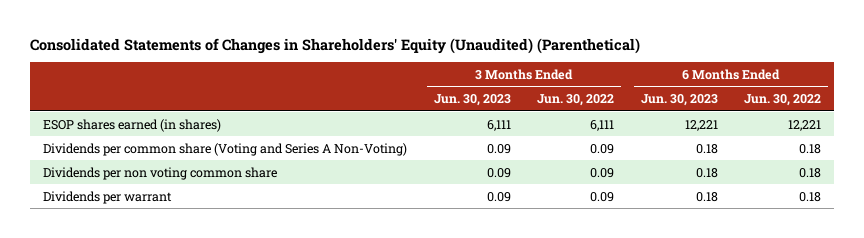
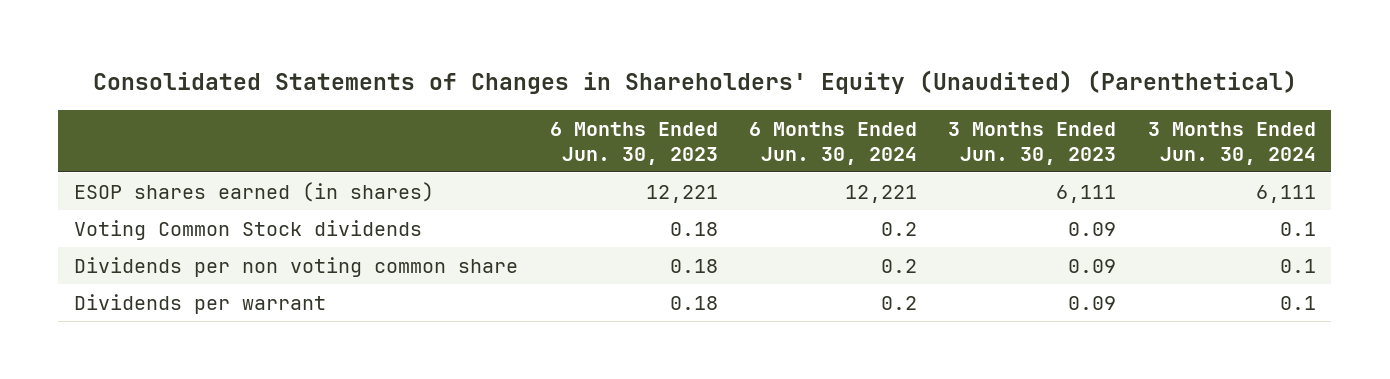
- | 3 Months Ended Jun. 30, 2023 | 3 Months Ended Jun. 30, 2022 | 6 Months Ended Jun. 30, 2023 | 6 Months Ended Jun. 30, 2022
+ | 6 Months Ended Jun. 30, 2023 | 6 Months Ended Jun. 30, 2024 | 3 Months Ended Jun. 30, 2023 | 3 Months Ended Jun. 30, 2024
- Dividends per common share (Voting and Series A Non-Voting) | 0.09 | 0.09 | 0.18 | 0.18
+ Voting Common Stock dividends | 0.18 | 0.2 | 0.09 | 0.1

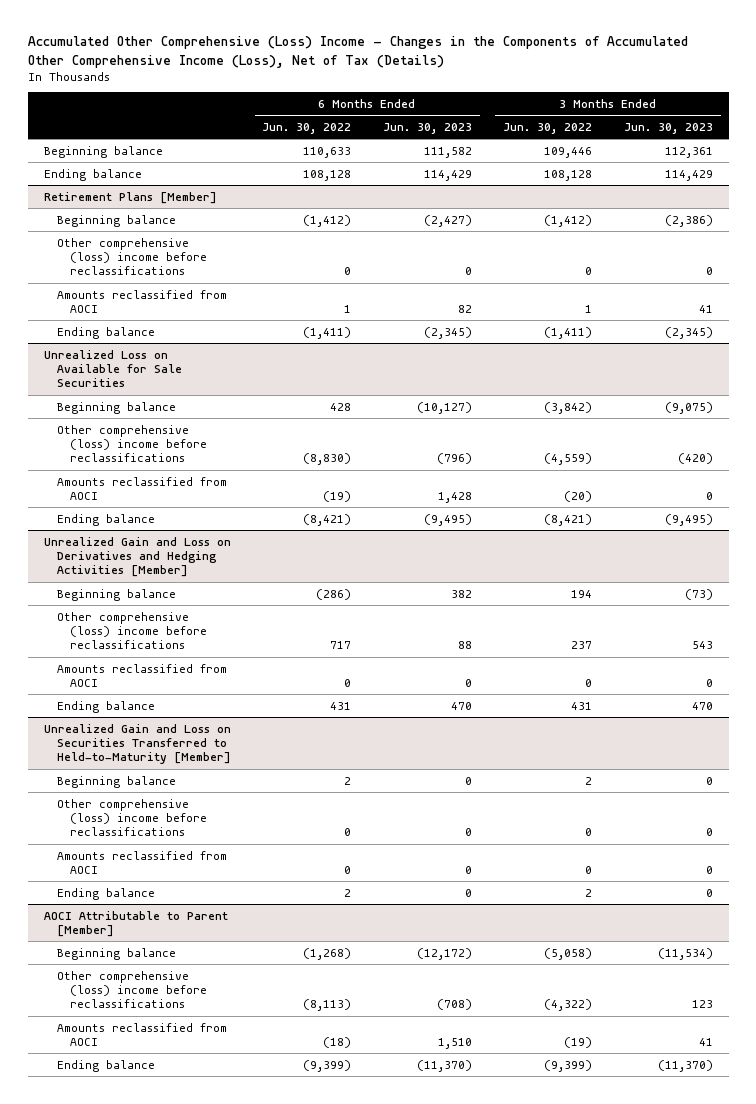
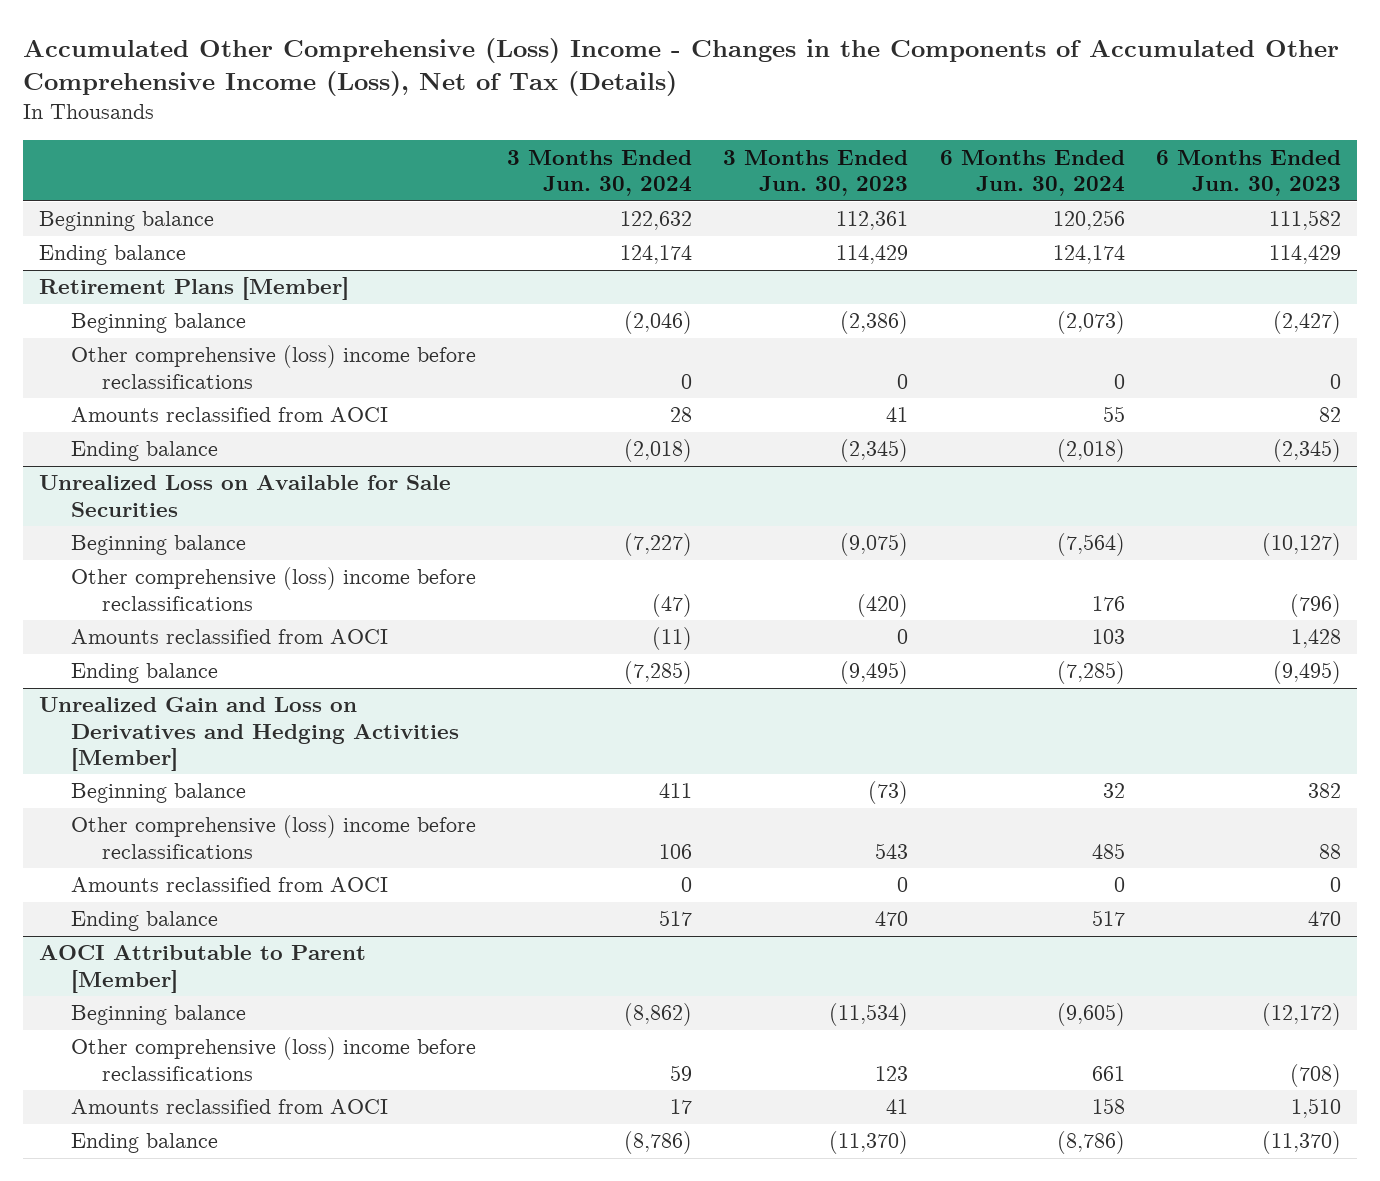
- | 6 Months Ended Jun. 30, 2022 | 6 Months Ended Jun. 30, 2023 | 3 Months Ended Jun. 30, 2022 | 3 Months Ended Jun. 30, 2023
+ | 3 Months Ended Jun. 30, 2024 | 3 Months Ended Jun. 30, 2023 | 6 Months Ended Jun. 30, 2024 | 6 Months Ended Jun. 30, 2023
- Unrealized Gain and Loss on Securities Transferred to Held-to-Maturity [Member]
- Beginning balance | 2 | 0 | 2 | 0
- Other comprehensive (loss) income before reclassifications | 0 | 0 | 0 | 0
- Amounts reclassified from AOCI | 0 | 0 | 0 | 0
- Ending balance | 2 | 0 | 2 | 0

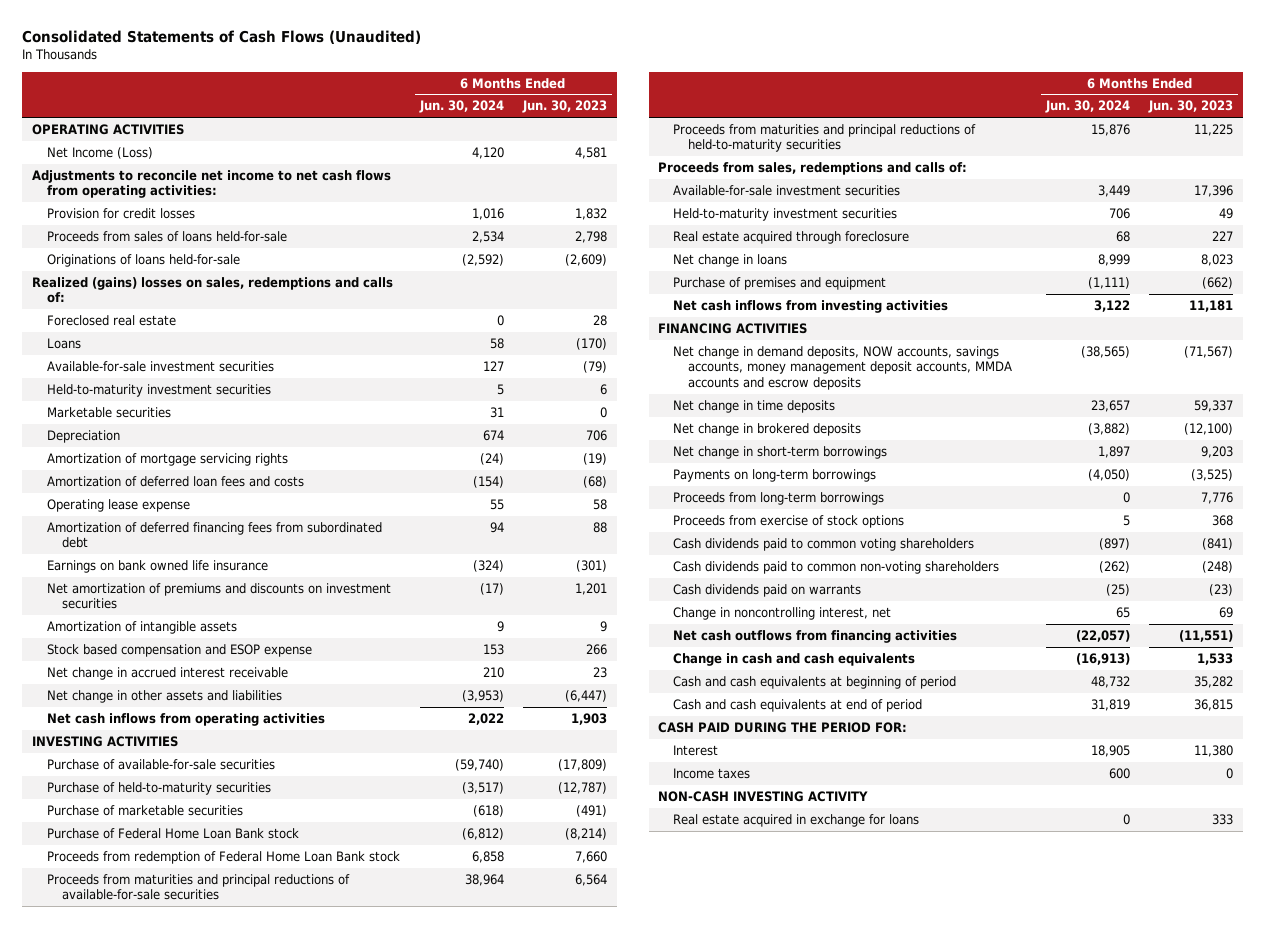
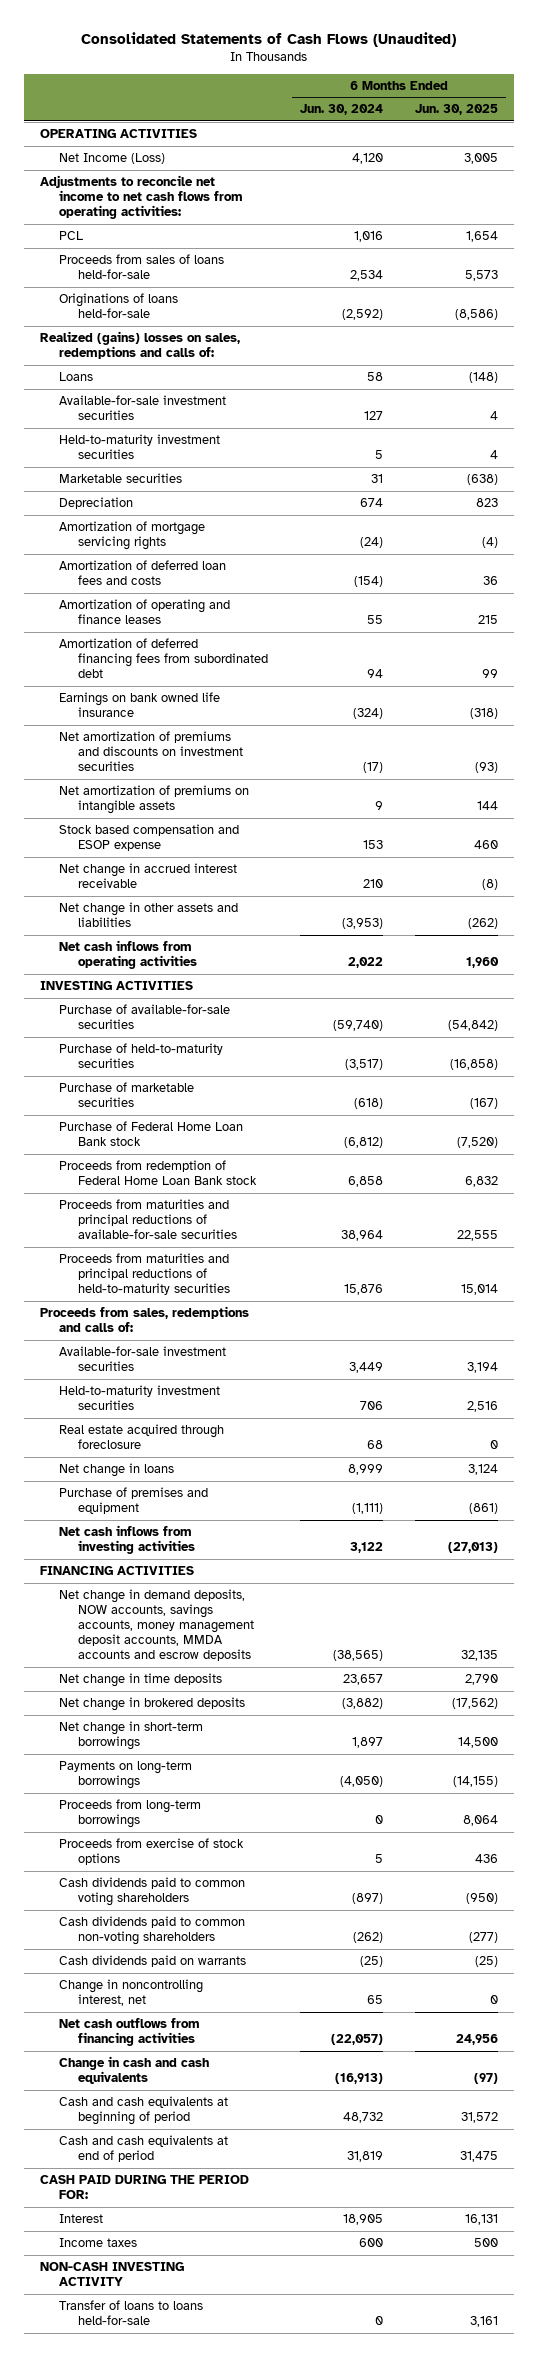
- | 6 Months Ended Jun. 30, 2024 | 6 Months Ended Jun. 30, 2023
+ | 6 Months Ended Jun. 30, 2024 | 6 Months Ended Jun. 30, 2025
- Provision for credit losses | 1,016 | 1,832
+ PCL | 1,016 | 1,654
- Foreclosed real estate | 0 | 28
- Operating lease expense | 55 | 58
+ Amortization of operating and finance leases | 55 | 215
- Amortization of intangible assets | 9 | 9
+ Net amortization of premiums on intangible assets | 9 | 144
- Real estate acquired in exchange for loans | 0 | 333
+ Transfer of loans to loans held-for-sale | 0 | 3,161

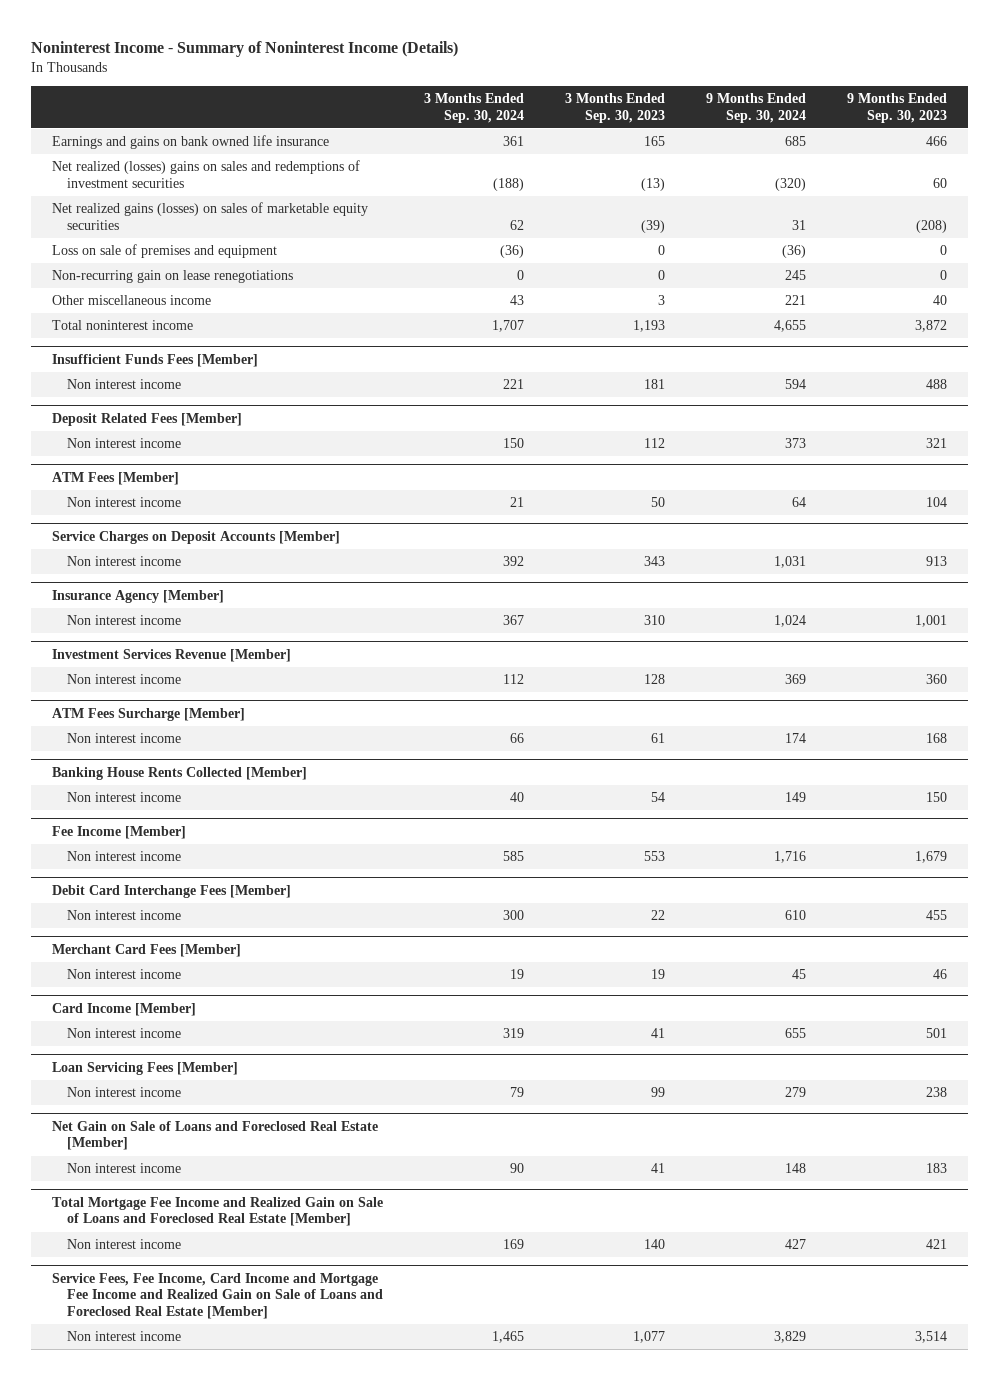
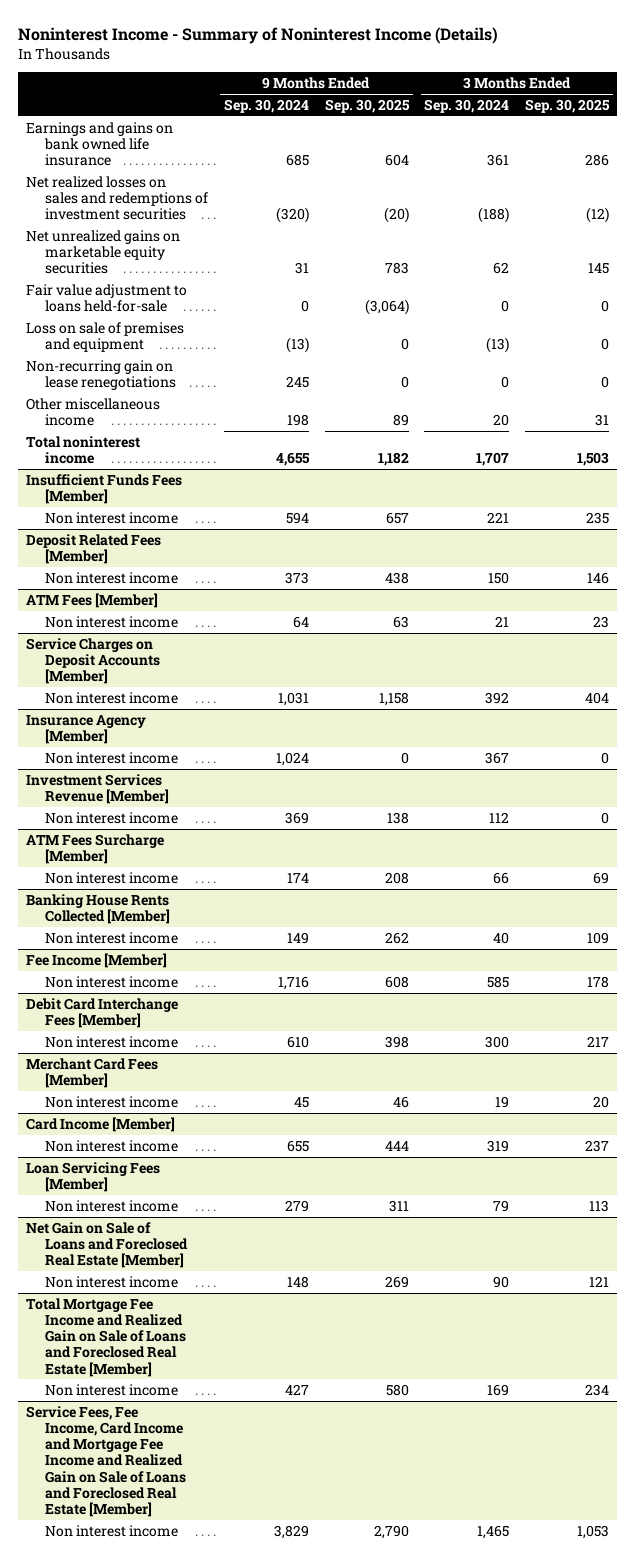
- | 3 Months Ended Sep. 30, 2024 | 3 Months Ended Sep. 30, 2023 | 9 Months Ended Sep. 30, 2024 | 9 Months Ended Sep. 30, 2023
+ | 9 Months Ended Sep. 30, 2024 | 9 Months Ended Sep. 30, 2025 | 3 Months Ended Sep. 30, 2024 | 3 Months Ended Sep. 30, 2025
- Net realized (losses) gains on sales and redemptions of investment securities | (188) | (13) | (320) | 60
- Net realized gains (losses) on sales of marketable equity securities | 62 | (39) | 31 | (208)
- Loss on sale of premises and equipment | (36) | 0 | (36) | 0
+ Net realized losses on sales and redemptions of investment securities | (320) | (20) | (188) | (12)
+ Net unrealized gains on marketable equity securities | 31 | 783 | 62 | 145
+ Fair value adjustment to loans held-for-sale | 0 | (3,064) | 0 | 0
+ Loss on sale of premises and equipment | (13) | 0 | (13) | 0
- Other miscellaneous income | 43 | 3 | 221 | 40
+ Other miscellaneous income | 198 | 89 | 20 | 31

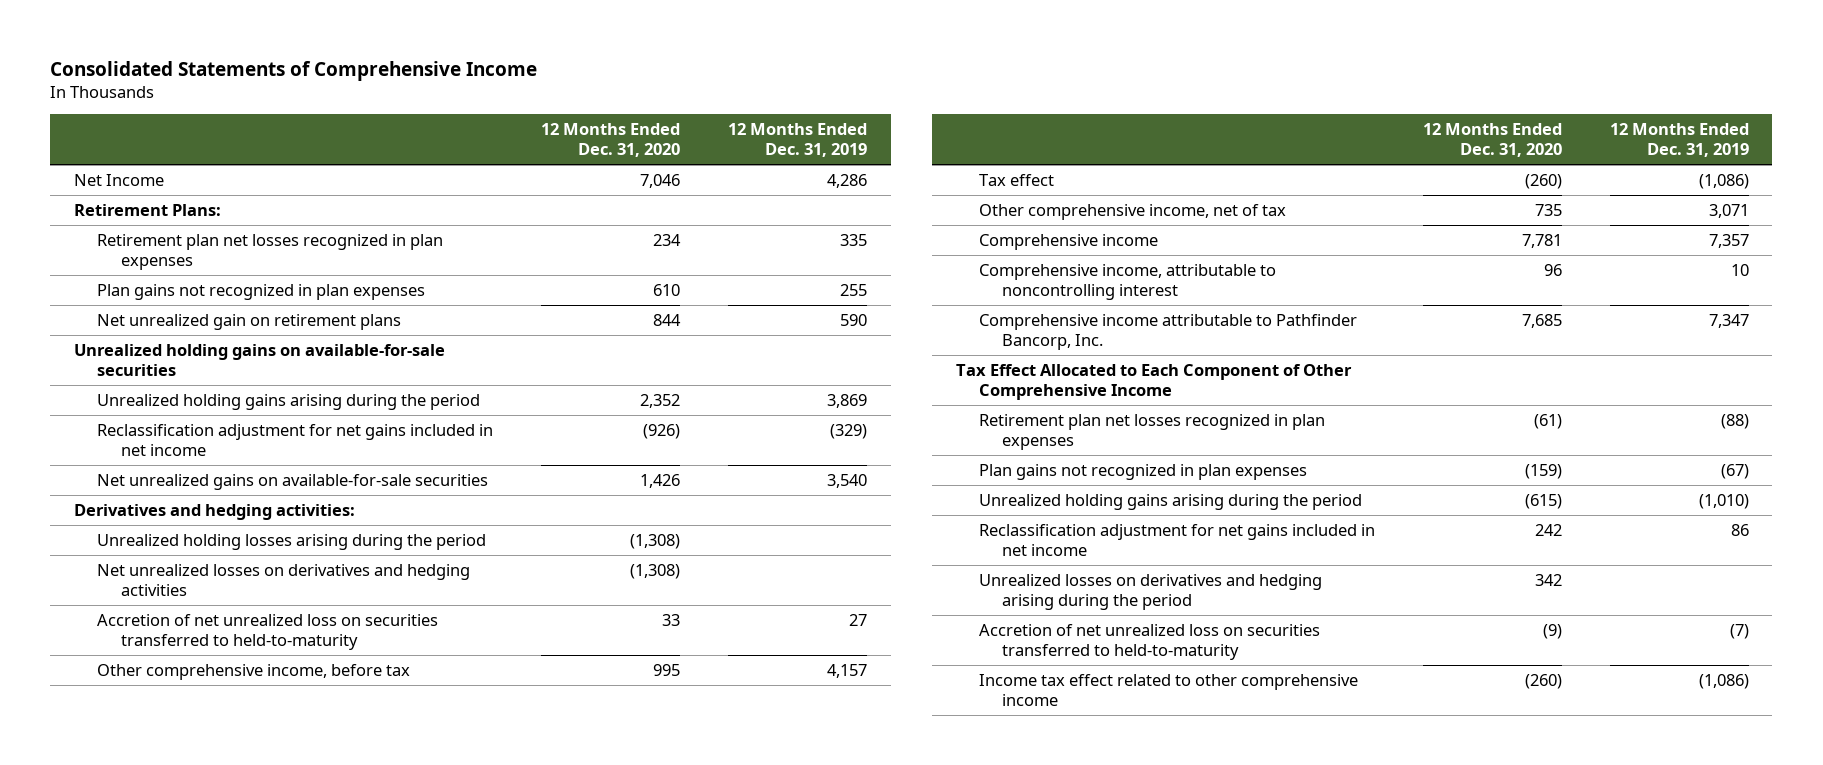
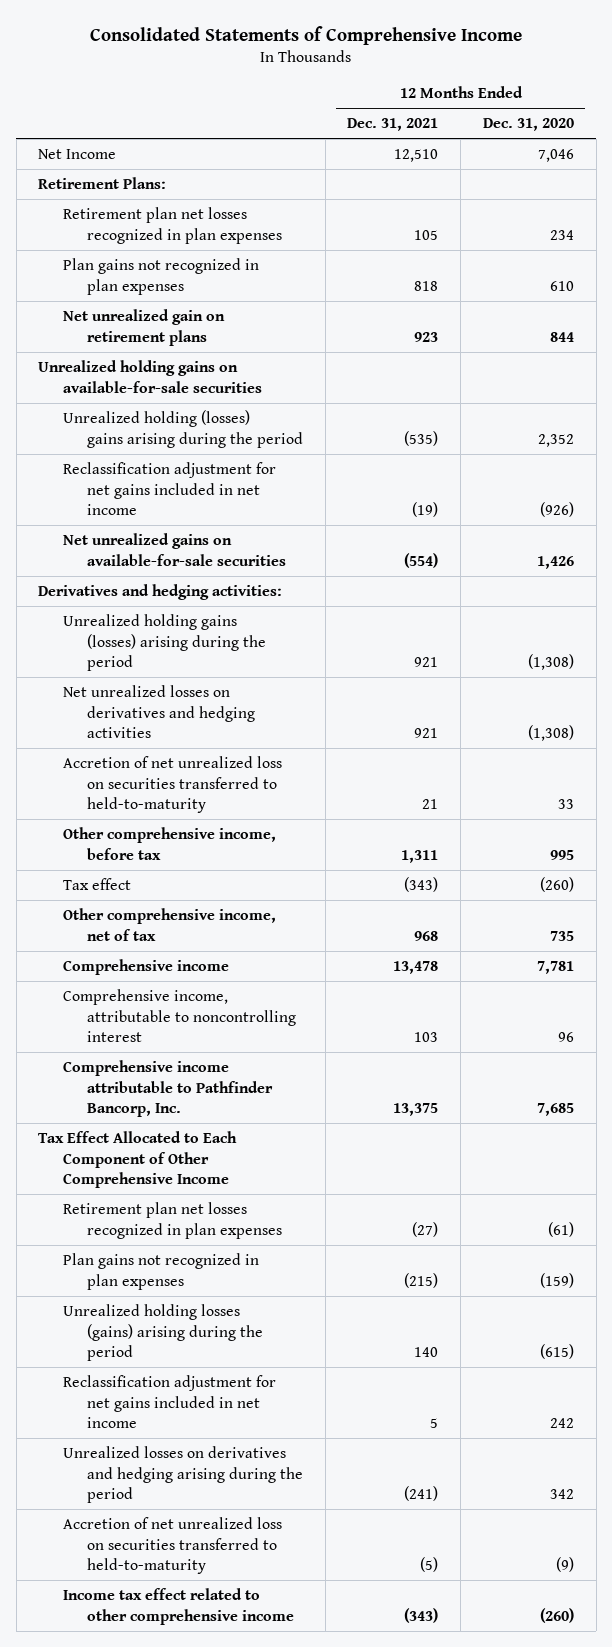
- | 12 Months Ended Dec. 31, 2020 | 12 Months Ended Dec. 31, 2019
+ | 12 Months Ended Dec. 31, 2021 | 12 Months Ended Dec. 31, 2020
- Unrealized holding gains arising during the period | 2,352 | 3,869
+ Unrealized holding (losses) gains arising during the period | (535) | 2,352
- Unrealized holding losses arising during the period | (1,308) |
+ Unrealized holding gains (losses) arising during the period | 921 | (1,308)
- Unrealized holding gains arising during the period | (615) | (1,010)
+ Unrealized holding losses (gains) arising during the period | 140 | (615)

